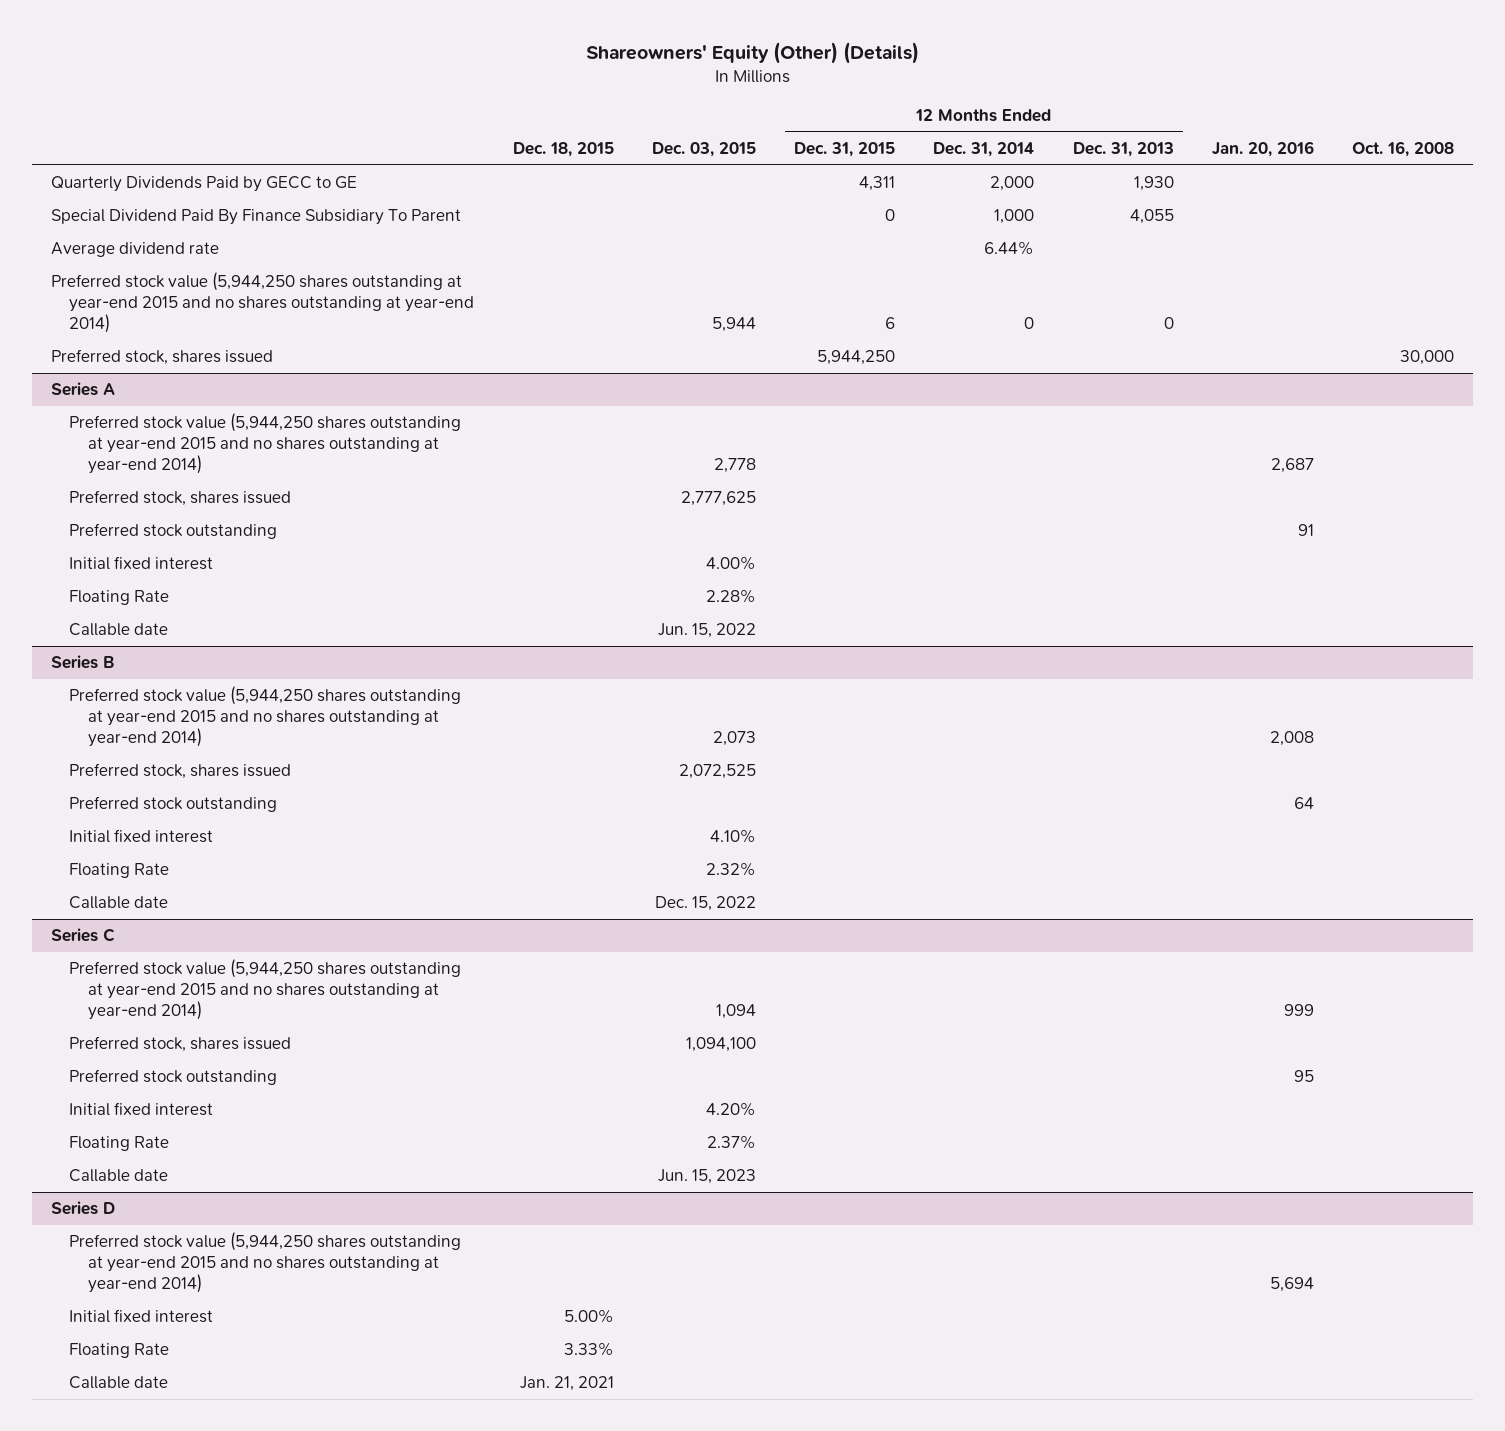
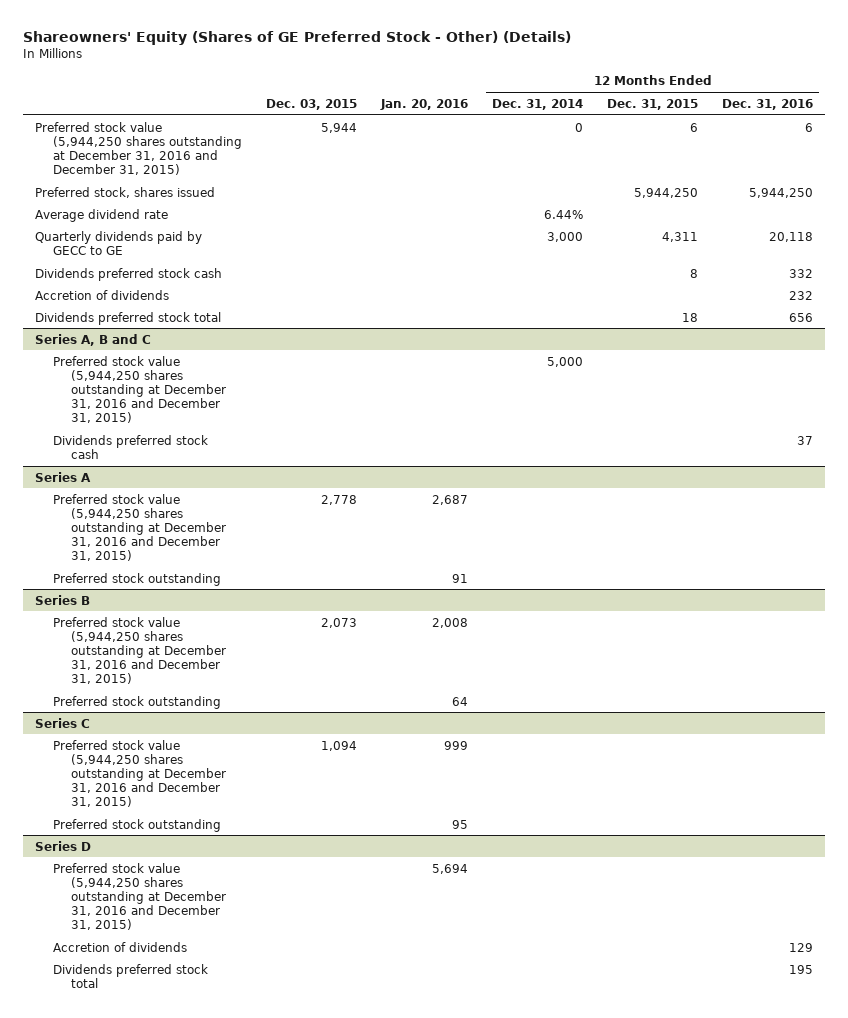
- Shareowners' Equity (Other) (Details)
+ Shareowners' Equity (Shares of GE Preferred Stock - Other) (Details)
- | Dec. 18, 2015 | Dec. 03, 2015 | 12 Months Ended Dec. 31, 2015 | 12 Months Ended Dec. 31, 2014 | 12 Months Ended Dec. 31, 2013 | Jan. 20, 2016 | Oct. 16, 2008
+ | Dec. 03, 2015 | Jan. 20, 2016 | 12 Months Ended Dec. 31, 2014 | 12 Months Ended Dec. 31, 2015 | 12 Months Ended Dec. 31, 2016
- Quarterly Dividends Paid by GECC to GE | | | 4,311 | 2,000 | 1,930 | |
- Special Dividend Paid By Finance Subsidiary To Parent | | | 0 | 1,000 | 4,055 | |
- Preferred stock value (5,944,250 shares outstanding at year-end 2015 and no shares outstanding at year-end 2014) | | 5,944 | 6 | 0 | 0 | |
+ Preferred stock value (5,944,250 shares outstanding at December 31, 2016 and December 31, 2015) | 5,944 | | 0 | 6 | 6
moved down: Average dividend rate | | | 6.44% | |
+ Quarterly dividends paid by GECC to GE | | | 3,000 | 4,311 | 20,118
+ Dividends preferred stock cash | | | | 8 | 332
+ Accretion of dividends | | | | | 232
+ Dividends preferred stock total | | | | 18 | 656
+ Series A, B and C
+ Preferred stock value (5,944,250 shares outstanding at December 31, 2016 and December 31, 2015) | | | 5,000 | |
+ Dividends preferred stock cash | | | | | 37
@ Series A
- Preferred stock value (5,944,250 shares outstanding at year-end 2015 and no shares outstanding at year-end 2014) | | 2,778 | | | | 2,687 |
- Preferred stock, shares issued | | 2,777,625 | | | | |
+ Preferred stock value (5,944,250 shares outstanding at December 31, 2016 and December 31, 2015) | 2,778 | 2,687 | | |
- Initial fixed interest | | 4.00% | | | | |
- Floating Rate | | 2.28% | | | | |
- Callable date | | Jun. 15, 2022 | | | | |
@ Series B
- Preferred stock value (5,944,250 shares outstanding at year-end 2015 and no shares outstanding at year-end 2014) | | 2,073 | | | | 2,008 |
- Preferred stock, shares issued | | 2,072,525 | | | | |
+ Preferred stock value (5,944,250 shares outstanding at December 31, 2016 and December 31, 2015) | 2,073 | 2,008 | | |
- Initial fixed interest | | 4.10% | | | | |
- Floating Rate | | 2.32% | | | | |
- Callable date | | Dec. 15, 2022 | | | | |
@ Series C
- Preferred stock value (5,944,250 shares outstanding at year-end 2015 and no shares outstanding at year-end 2014) | | 1,094 | | | | 999 |
- Preferred stock, shares issued | | 1,094,100 | | | | |
+ Preferred stock value (5,944,250 shares outstanding at December 31, 2016 and December 31, 2015) | 1,094 | 999 | | |
- Initial fixed interest | | 4.20% | | | | |
- Floating Rate | | 2.37% | | | | |
- Callable date | | Jun. 15, 2023 | | | | |
@ Series D
- Preferred stock value (5,944,250 shares outstanding at year-end 2015 and no shares outstanding at year-end 2014) | | | | | | 5,694 |
- Initial fixed interest | 5.00% | | | | | |
- Floating Rate | 3.33% | | | | | |
- Callable date | Jan. 21, 2021 | | | | | |
+ Preferred stock value (5,944,250 shares outstanding at December 31, 2016 and December 31, 2015) | | 5,694 | | |
+ Accretion of dividends | | | | | 129
+ Dividends preferred stock total | | | | | 195

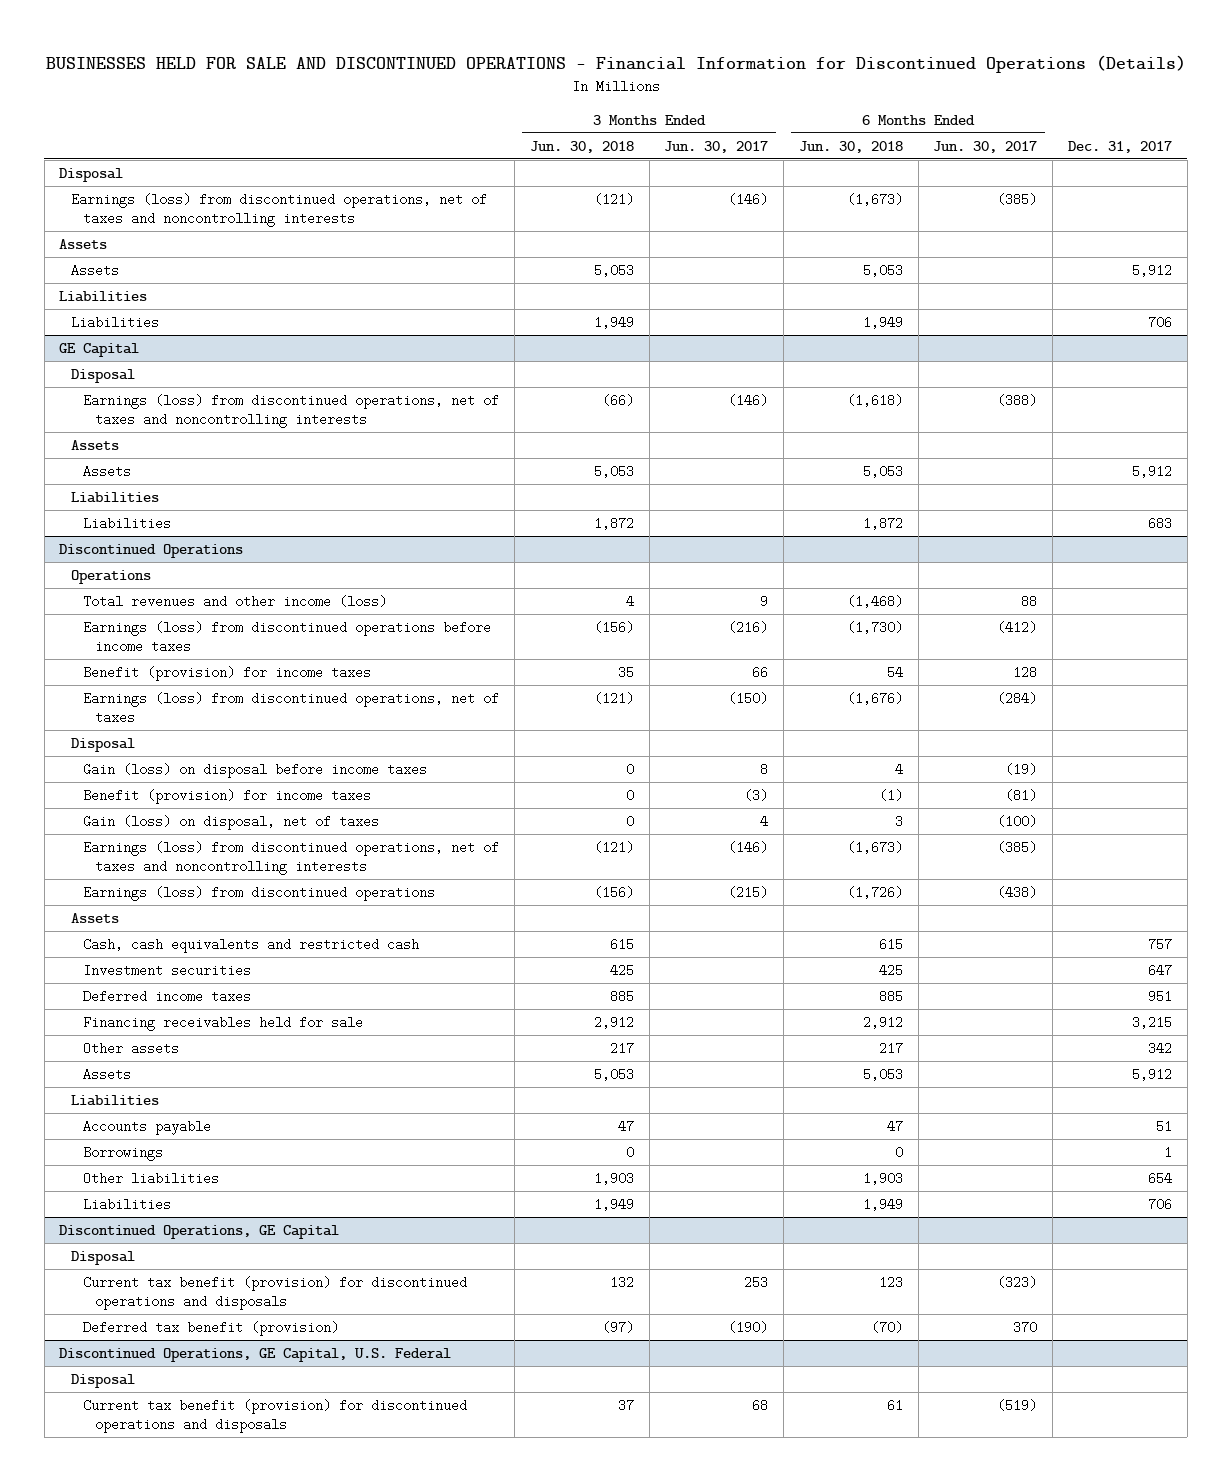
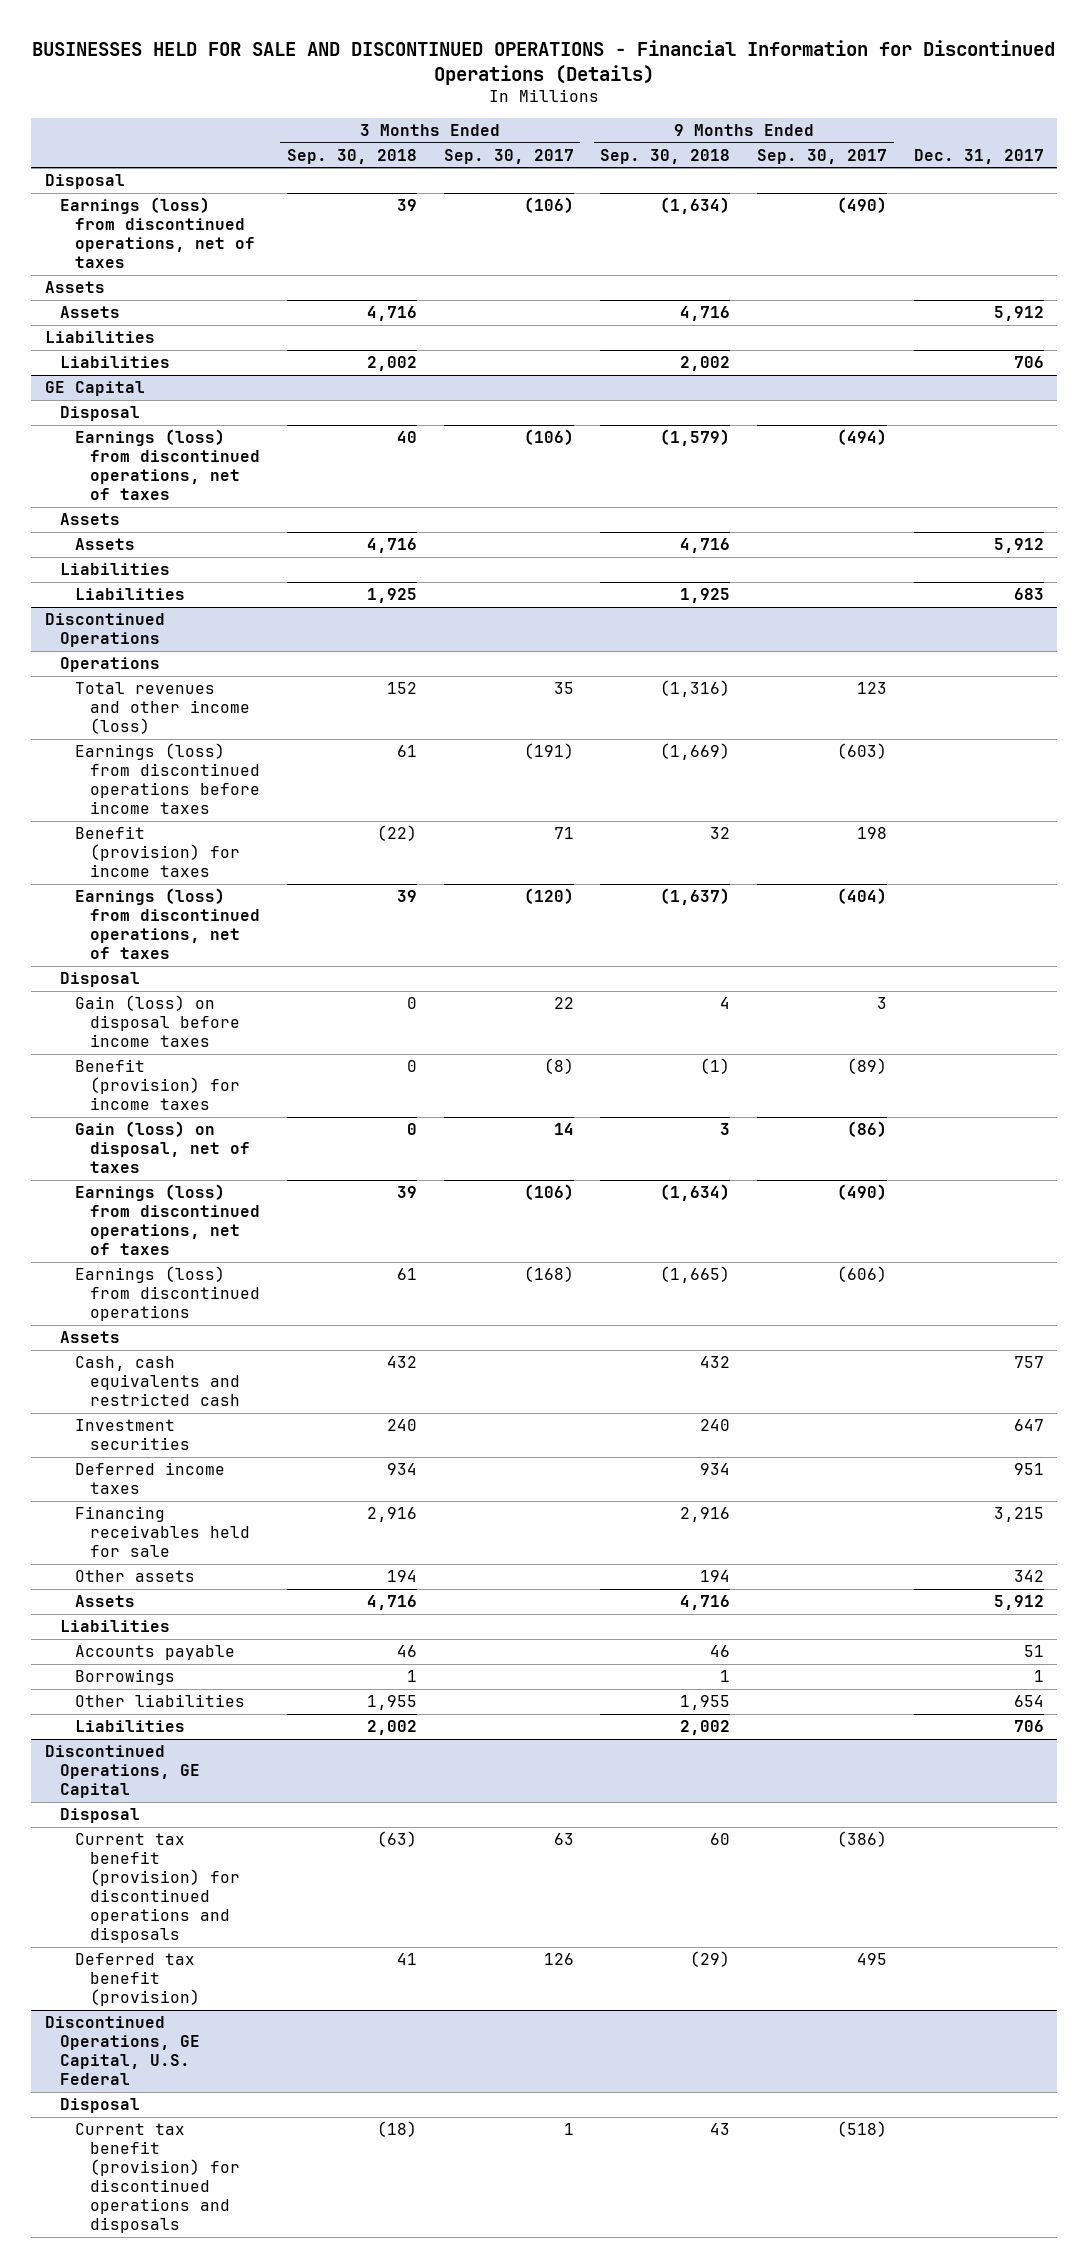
- | 3 Months Ended Jun. 30, 2018 | 3 Months Ended Jun. 30, 2017 | 6 Months Ended Jun. 30, 2018 | 6 Months Ended Jun. 30, 2017 | Dec. 31, 2017
+ | 3 Months Ended Sep. 30, 2018 | 3 Months Ended Sep. 30, 2017 | 9 Months Ended Sep. 30, 2018 | 9 Months Ended Sep. 30, 2017 | Dec. 31, 2017
- Earnings (loss) from discontinued operations, net of taxes and noncontrolling interests | (121) | (146) | (1,673) | (385) |
+ Earnings (loss) from discontinued operations, net of taxes | 39 | (106) | (1,634) | (490) |
@ GE Capital
- Earnings (loss) from discontinued operations, net of taxes and noncontrolling interests | (66) | (146) | (1,618) | (388) |
+ Earnings (loss) from discontinued operations, net of taxes | 40 | (106) | (1,579) | (494) |
@ Discontinued Operations
- Earnings (loss) from discontinued operations, net of taxes and noncontrolling interests | (121) | (146) | (1,673) | (385) |
+ Earnings (loss) from discontinued operations, net of taxes | 39 | (106) | (1,634) | (490) |

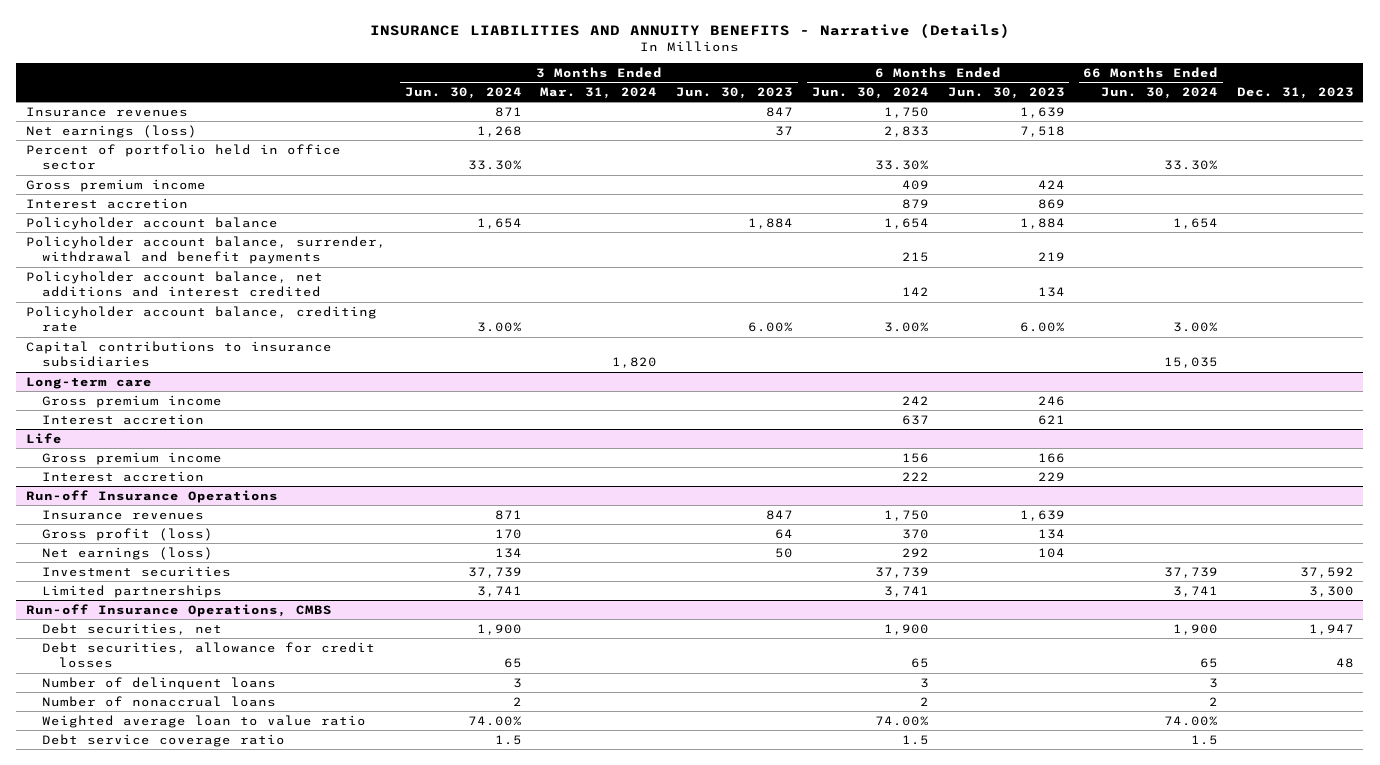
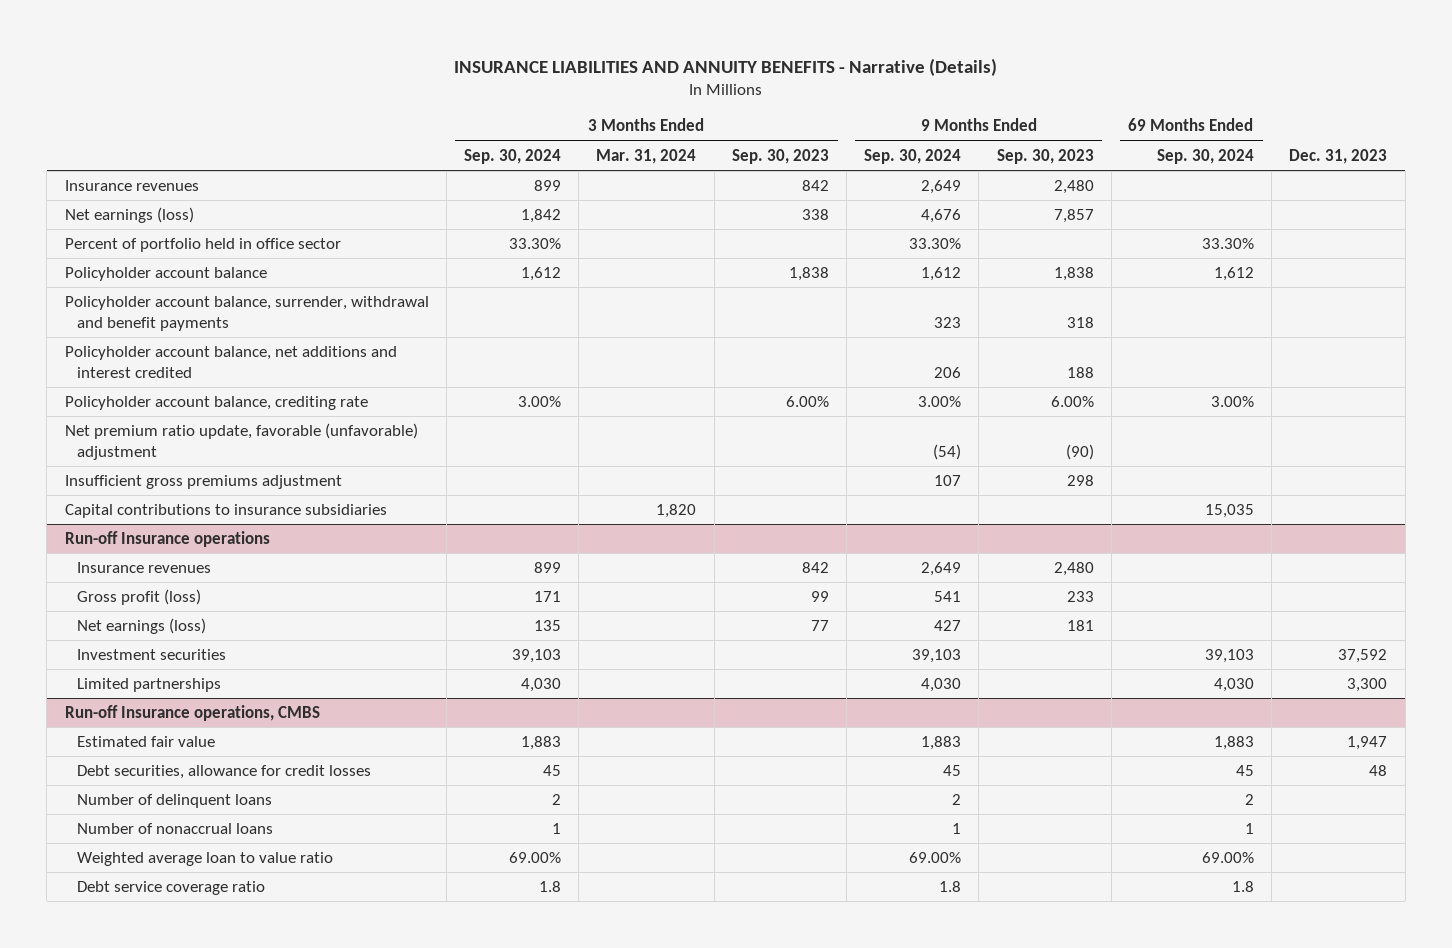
- | 3 Months Ended Jun. 30, 2024 | 3 Months Ended Mar. 31, 2024 | 3 Months Ended Jun. 30, 2023 | 6 Months Ended Jun. 30, 2024 | 6 Months Ended Jun. 30, 2023 | 66 Months Ended Jun. 30, 2024 | Dec. 31, 2023
+ | 3 Months Ended Sep. 30, 2024 | 3 Months Ended Mar. 31, 2024 | 3 Months Ended Sep. 30, 2023 | 9 Months Ended Sep. 30, 2024 | 9 Months Ended Sep. 30, 2023 | 69 Months Ended Sep. 30, 2024 | Dec. 31, 2023
- Gross premium income | | | | 409 | 424 | |
- Interest accretion | | | | 879 | 869 | |
+ Net premium ratio update, favorable (unfavorable) adjustment | | | | (54) | (90) | |
+ Insufficient gross premiums adjustment | | | | 107 | 298 | |
- Long-term care
- Gross premium income | | | | 242 | 246 | |
- Interest accretion | | | | 637 | 621 | |
- Life
- Gross premium income | | | | 156 | 166 | |
- Interest accretion | | | | 222 | 229 | |
- Run-off Insurance Operations
+ Run-off Insurance operations
- Run-off Insurance Operations, CMBS
- Debt securities, net | 1,900 | | | 1,900 | | 1,900 | 1,947
+ Run-off Insurance operations, CMBS
+ Estimated fair value | 1,883 | | | 1,883 | | 1,883 | 1,947

